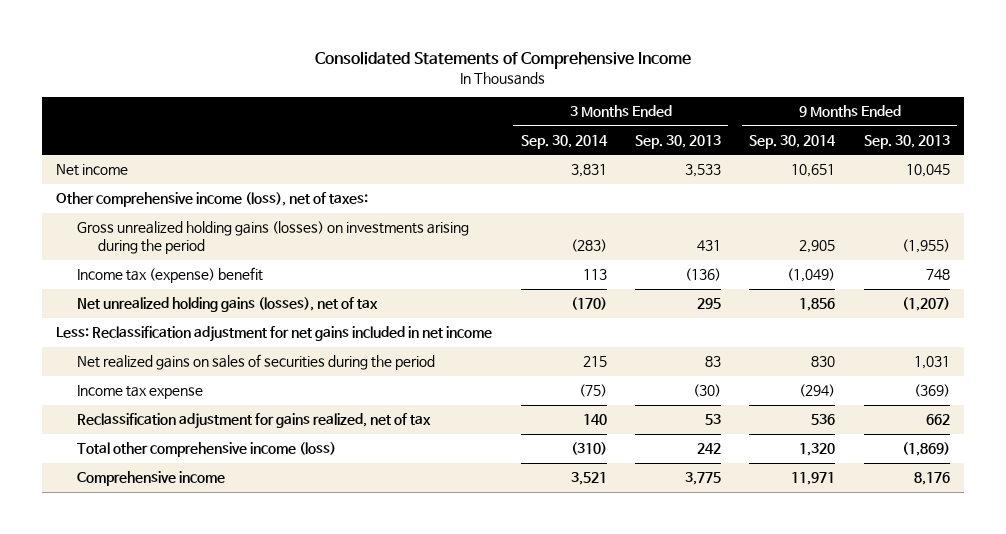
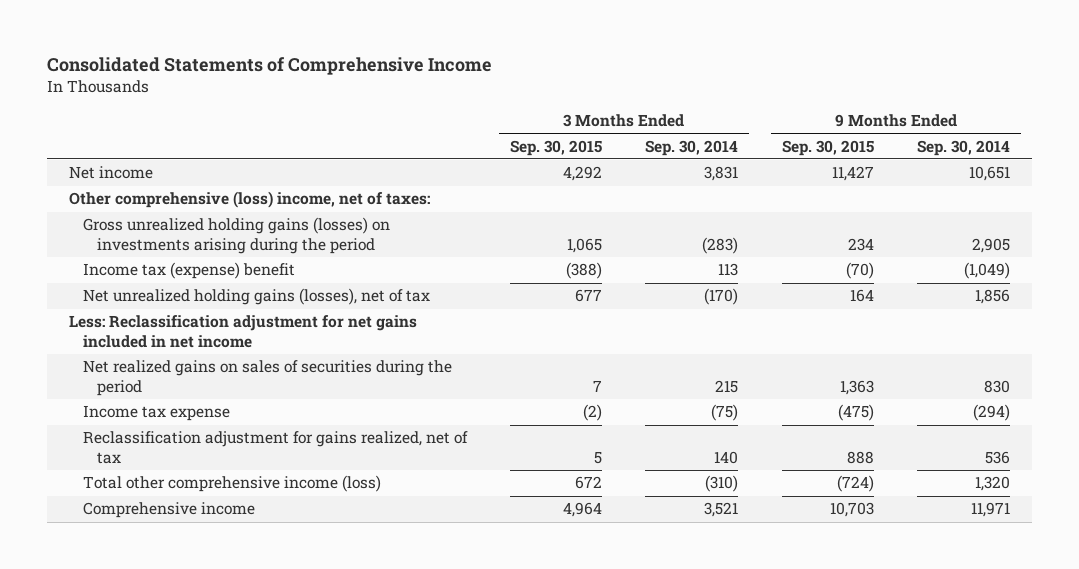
- | 3 Months Ended Sep. 30, 2014 | 3 Months Ended Sep. 30, 2013 | 9 Months Ended Sep. 30, 2014 | 9 Months Ended Sep. 30, 2013
+ | 3 Months Ended Sep. 30, 2015 | 3 Months Ended Sep. 30, 2014 | 9 Months Ended Sep. 30, 2015 | 9 Months Ended Sep. 30, 2014
- Other comprehensive income (loss), net of taxes:
+ Other comprehensive (loss) income, net of taxes:

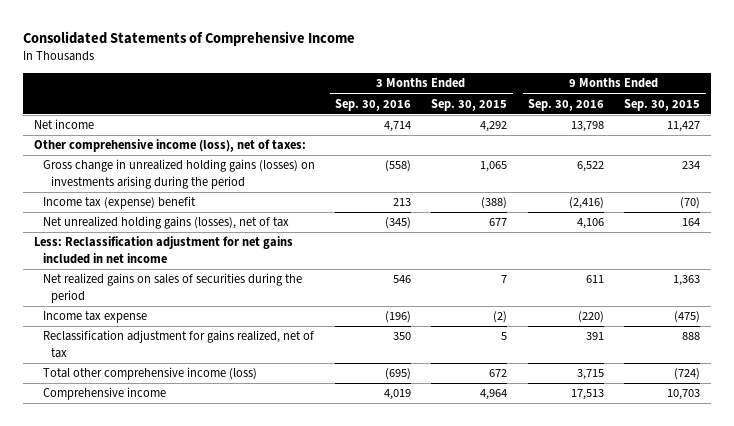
- | 3 Months Ended Sep. 30, 2015 | 3 Months Ended Sep. 30, 2014 | 9 Months Ended Sep. 30, 2015 | 9 Months Ended Sep. 30, 2014
+ | 3 Months Ended Sep. 30, 2016 | 3 Months Ended Sep. 30, 2015 | 9 Months Ended Sep. 30, 2016 | 9 Months Ended Sep. 30, 2015
- Other comprehensive (loss) income, net of taxes:
- Gross unrealized holding gains (losses) on investments arising during the period | 1,065 | (283) | 234 | 2,905
+ Other comprehensive income (loss), net of taxes:
+ Gross change in unrealized holding gains (losses) on investments arising during the period | (558) | 1,065 | 6,522 | 234

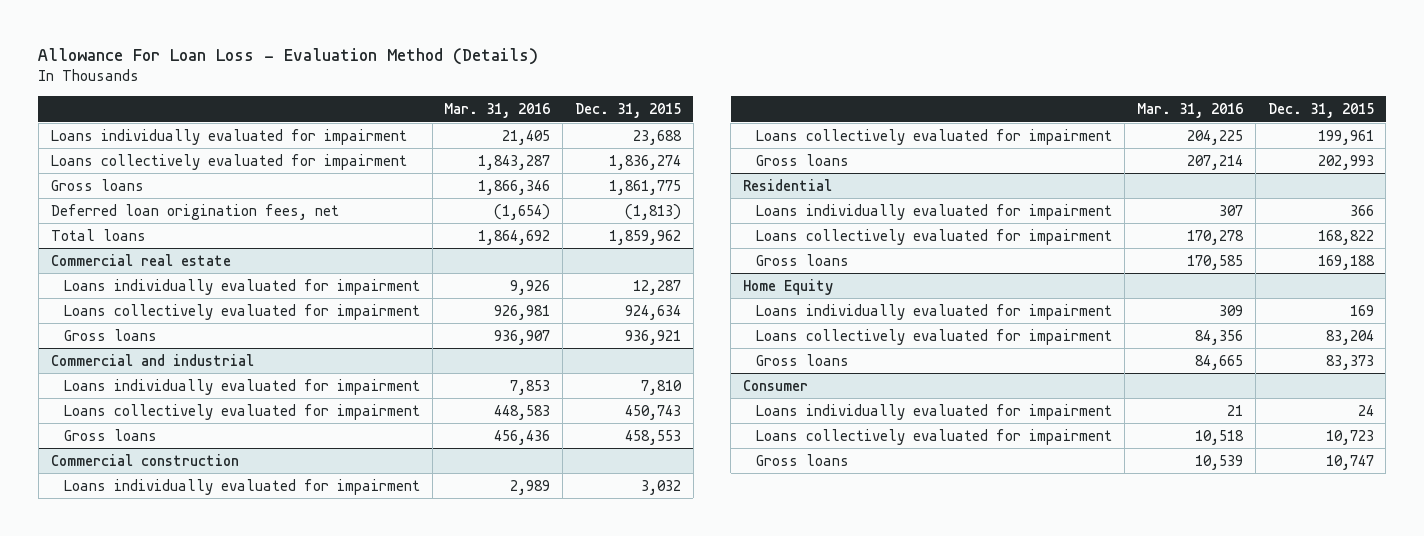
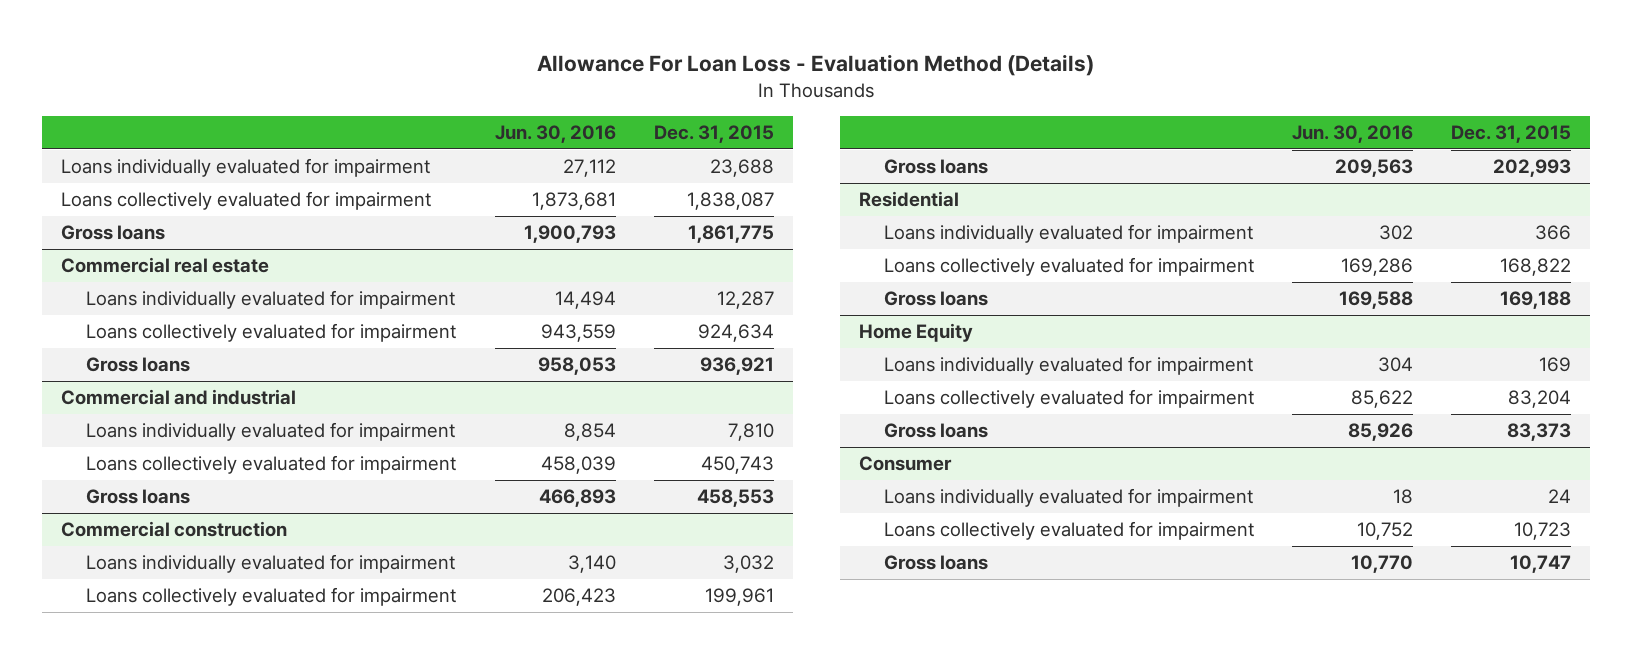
- | Mar. 31, 2016 | Dec. 31, 2015
+ | Jun. 30, 2016 | Dec. 31, 2015
- Loans collectively evaluated for impairment | 1,843,287 | 1,836,274
+ Loans collectively evaluated for impairment | 1,873,681 | 1,838,087
- Deferred loan origination fees, net | (1,654) | (1,813)
- Total loans | 1,864,692 | 1,859,962

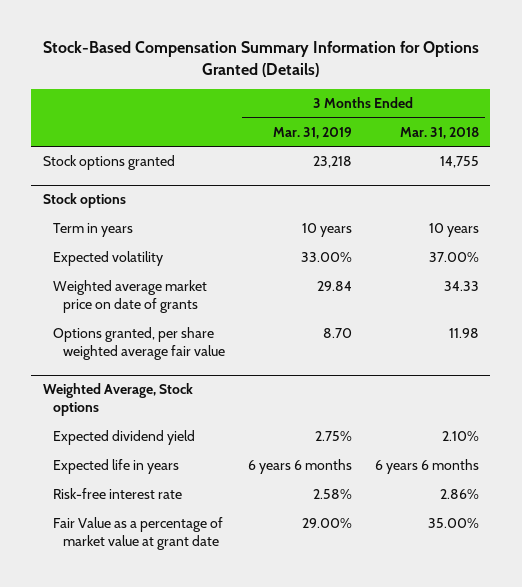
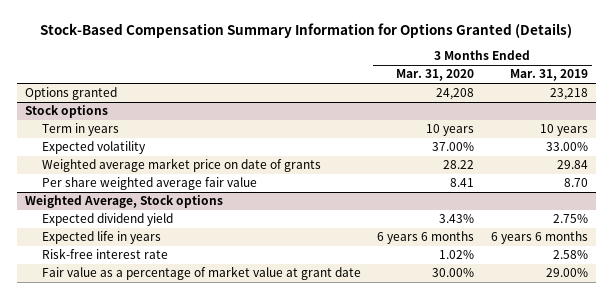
- | 3 Months Ended Mar. 31, 2019 | 3 Months Ended Mar. 31, 2018
+ | 3 Months Ended Mar. 31, 2020 | 3 Months Ended Mar. 31, 2019
- Stock options granted | 23,218 | 14,755
+ Options granted | 24,208 | 23,218
@ Stock options
- Options granted, per share weighted average fair value | 8.70 | 11.98
+ Per share weighted average fair value | 8.41 | 8.70
@ Weighted Average, Stock options
- Fair Value as a percentage of market value at grant date | 29.00% | 35.00%
+ Fair value as a percentage of market value at grant date | 30.00% | 29.00%

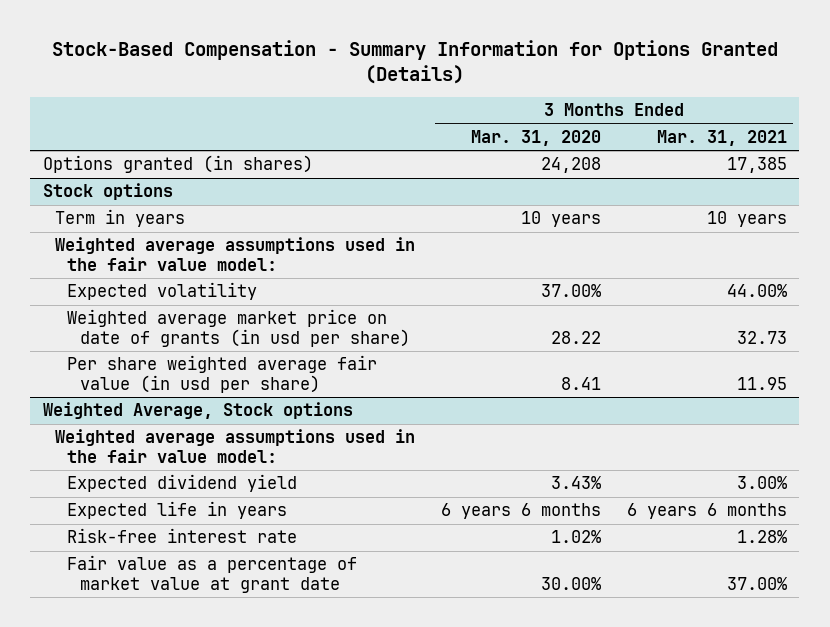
- Stock-Based Compensation Summary Information for Options Granted (Details)
+ Stock-Based Compensation - Summary Information for Options Granted (Details)
- | 3 Months Ended Mar. 31, 2020 | 3 Months Ended Mar. 31, 2019
+ | 3 Months Ended Mar. 31, 2020 | 3 Months Ended Mar. 31, 2021
- Options granted | 24,208 | 23,218
+ Options granted (in shares) | 24,208 | 17,385
@ Stock options
+ Weighted average assumptions used in the fair value model:
- Weighted average market price on date of grants | 28.22 | 29.84
- Per share weighted average fair value | 8.41 | 8.70
+ Weighted average market price on date of grants (in usd per share) | 28.22 | 32.73
+ Per share weighted average fair value (in usd per share) | 8.41 | 11.95
@ Weighted Average, Stock options
+ Weighted average assumptions used in the fair value model:

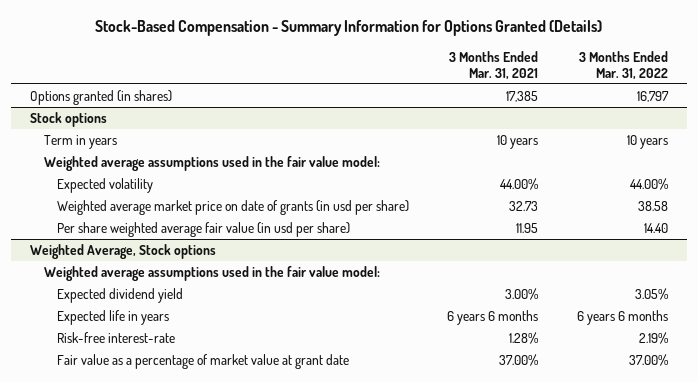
- | 3 Months Ended Mar. 31, 2020 | 3 Months Ended Mar. 31, 2021
+ | 3 Months Ended Mar. 31, 2021 | 3 Months Ended Mar. 31, 2022
@ Weighted Average, Stock options
- Risk-free interest rate | 1.02% | 1.28%
+ Risk-free interest-rate | 1.28% | 2.19%

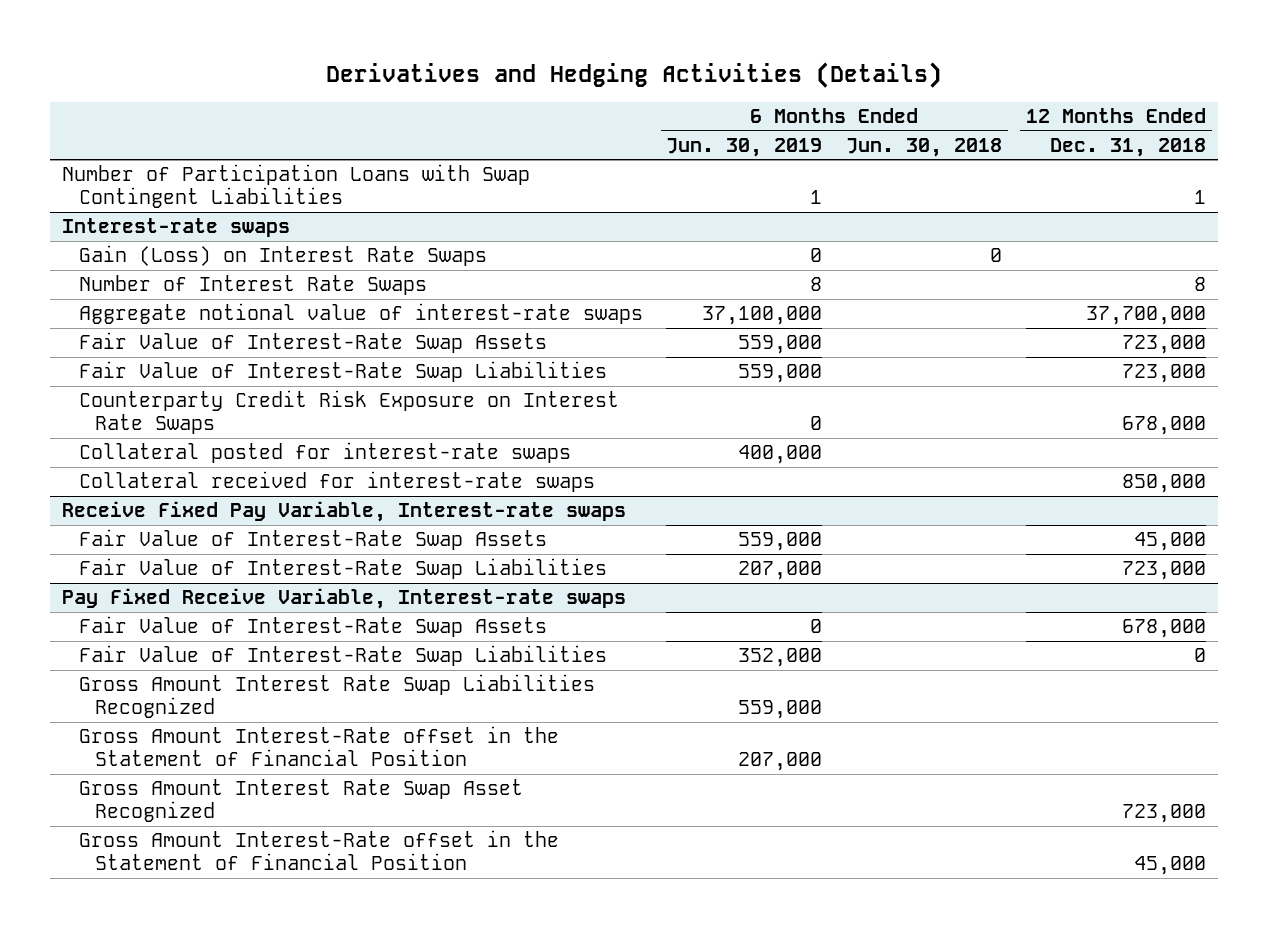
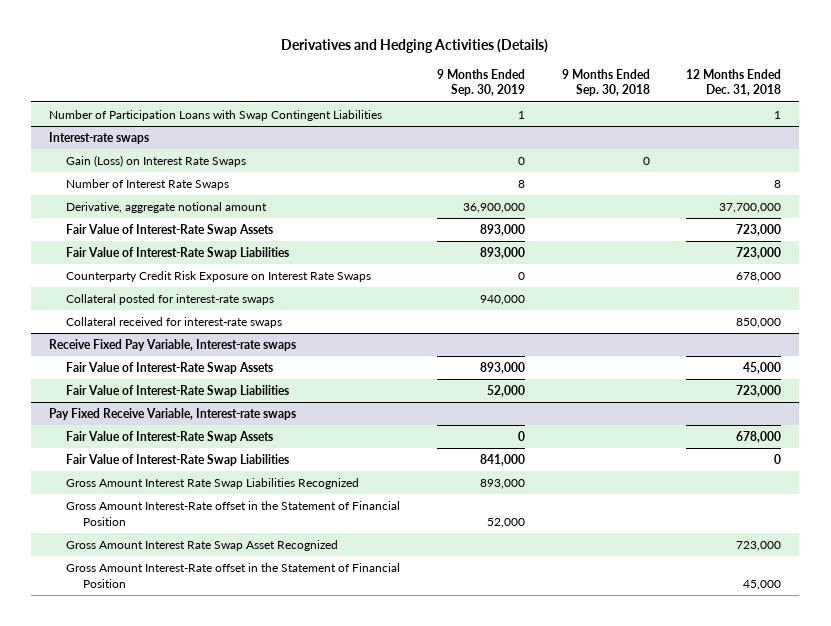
- | 6 Months Ended Jun. 30, 2019 | 6 Months Ended Jun. 30, 2018 | 12 Months Ended Dec. 31, 2018
+ | 9 Months Ended Sep. 30, 2019 | 9 Months Ended Sep. 30, 2018 | 12 Months Ended Dec. 31, 2018
@ Interest-rate swaps
- Aggregate notional value of interest-rate swaps | 37,100,000 | | 37,700,000
+ Derivative, aggregate notional amount | 36,900,000 | | 37,700,000

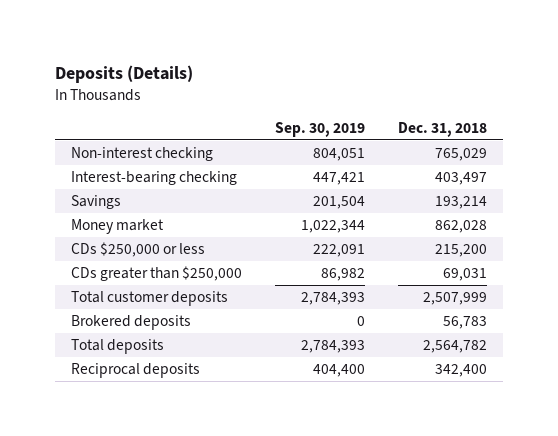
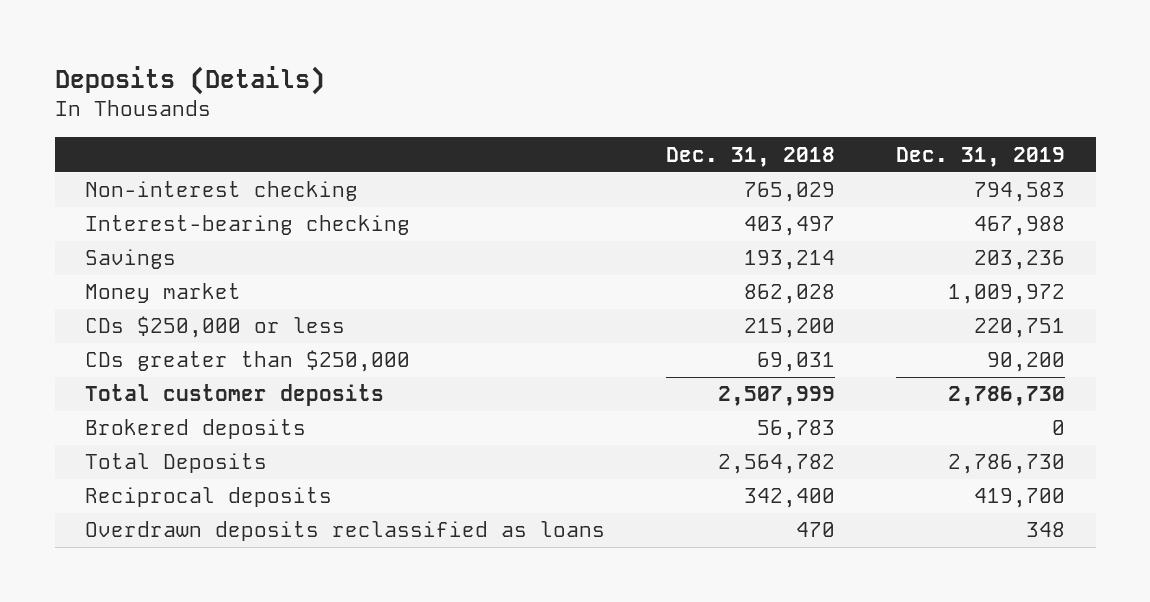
- | Sep. 30, 2019 | Dec. 31, 2018
+ | Dec. 31, 2018 | Dec. 31, 2019
- Total deposits | 2,784,393 | 2,564,782
+ Total Deposits | 2,564,782 | 2,786,730
+ Overdrawn deposits reclassified as loans | 470 | 348

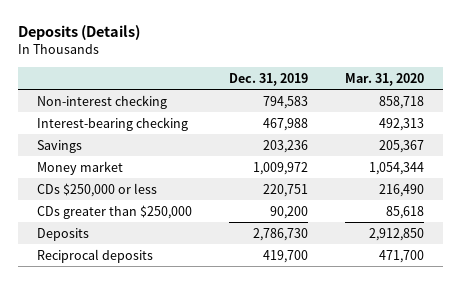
- | Dec. 31, 2018 | Dec. 31, 2019
+ | Dec. 31, 2019 | Mar. 31, 2020
- Total customer deposits | 2,507,999 | 2,786,730
- Brokered deposits | 56,783 | 0
- Total Deposits | 2,564,782 | 2,786,730
+ Deposits | 2,786,730 | 2,912,850
- Overdrawn deposits reclassified as loans | 470 | 348

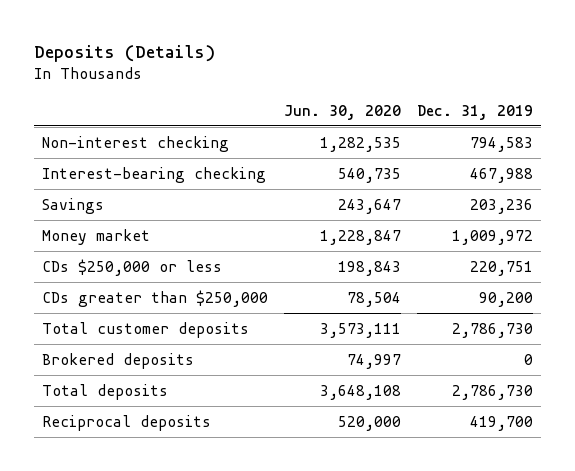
- | Dec. 31, 2019 | Mar. 31, 2020
+ | Jun. 30, 2020 | Dec. 31, 2019
- Deposits | 2,786,730 | 2,912,850
+ Total customer deposits | 3,573,111 | 2,786,730
+ Brokered deposits | 74,997 | 0
+ Total deposits | 3,648,108 | 2,786,730

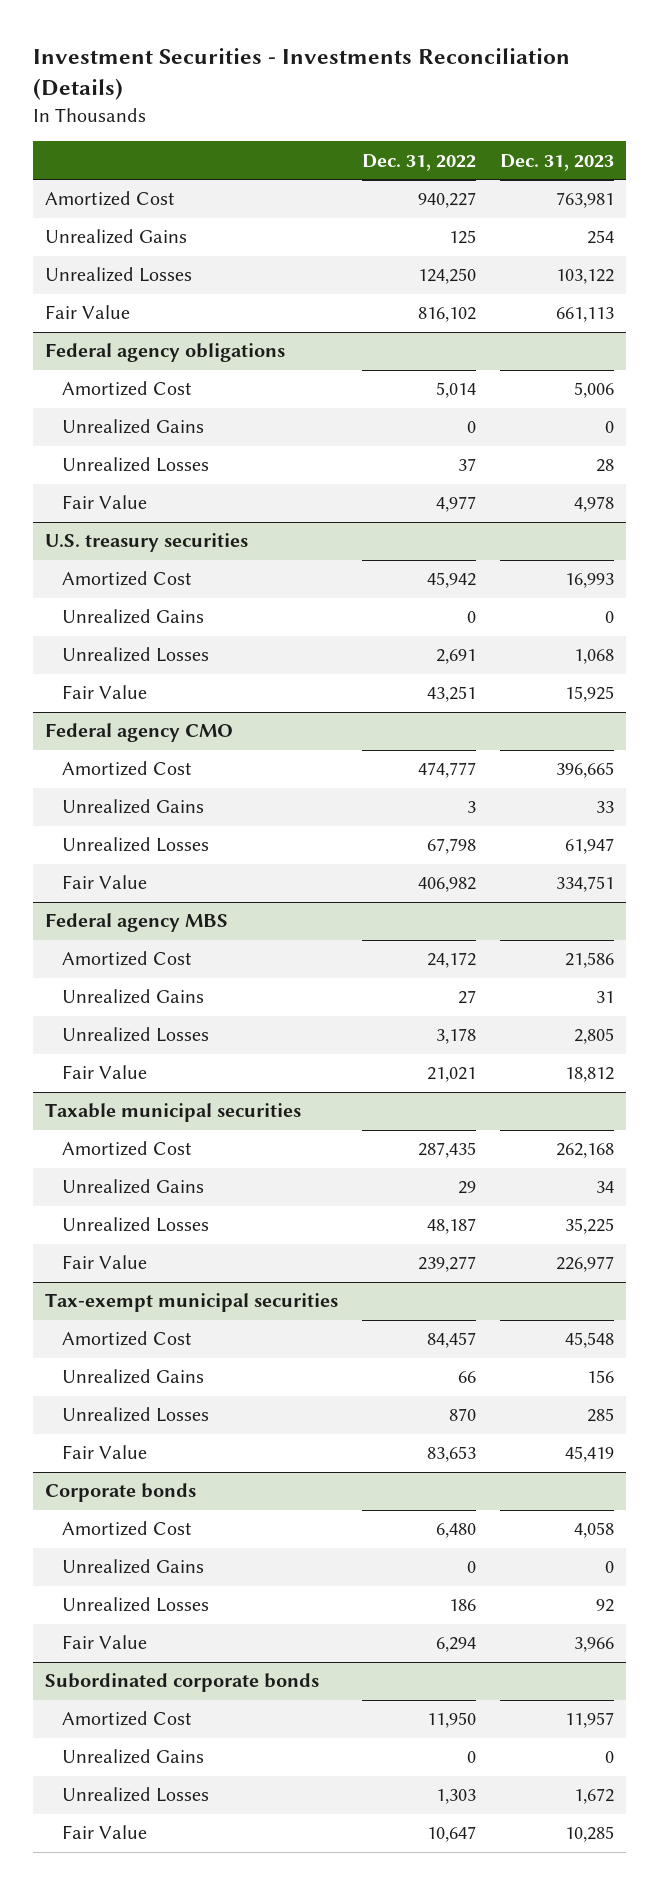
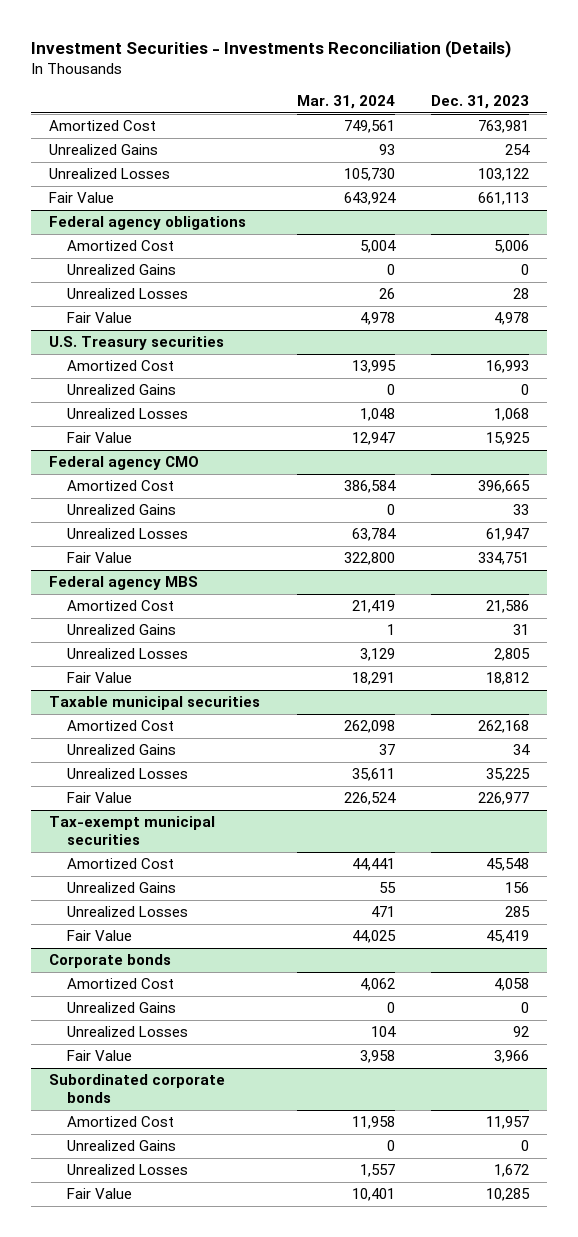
- | Dec. 31, 2022 | Dec. 31, 2023
+ | Mar. 31, 2024 | Dec. 31, 2023
- U.S. treasury securities
+ U.S. Treasury securities

